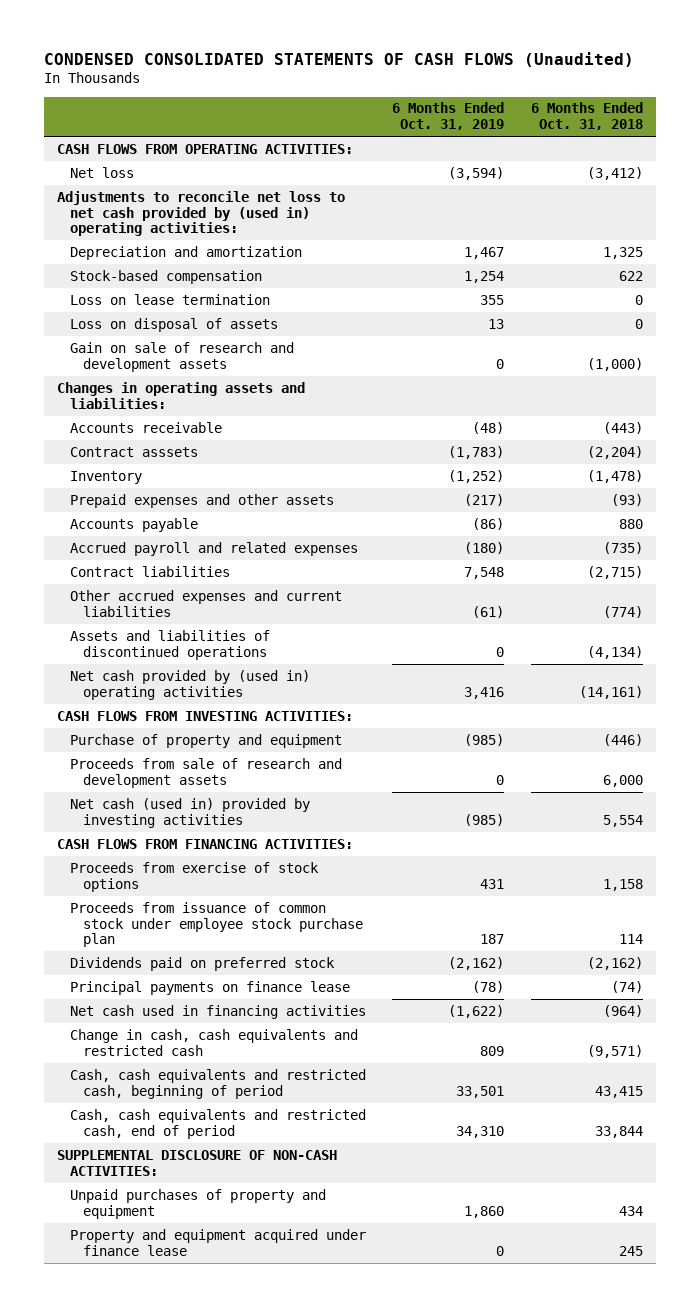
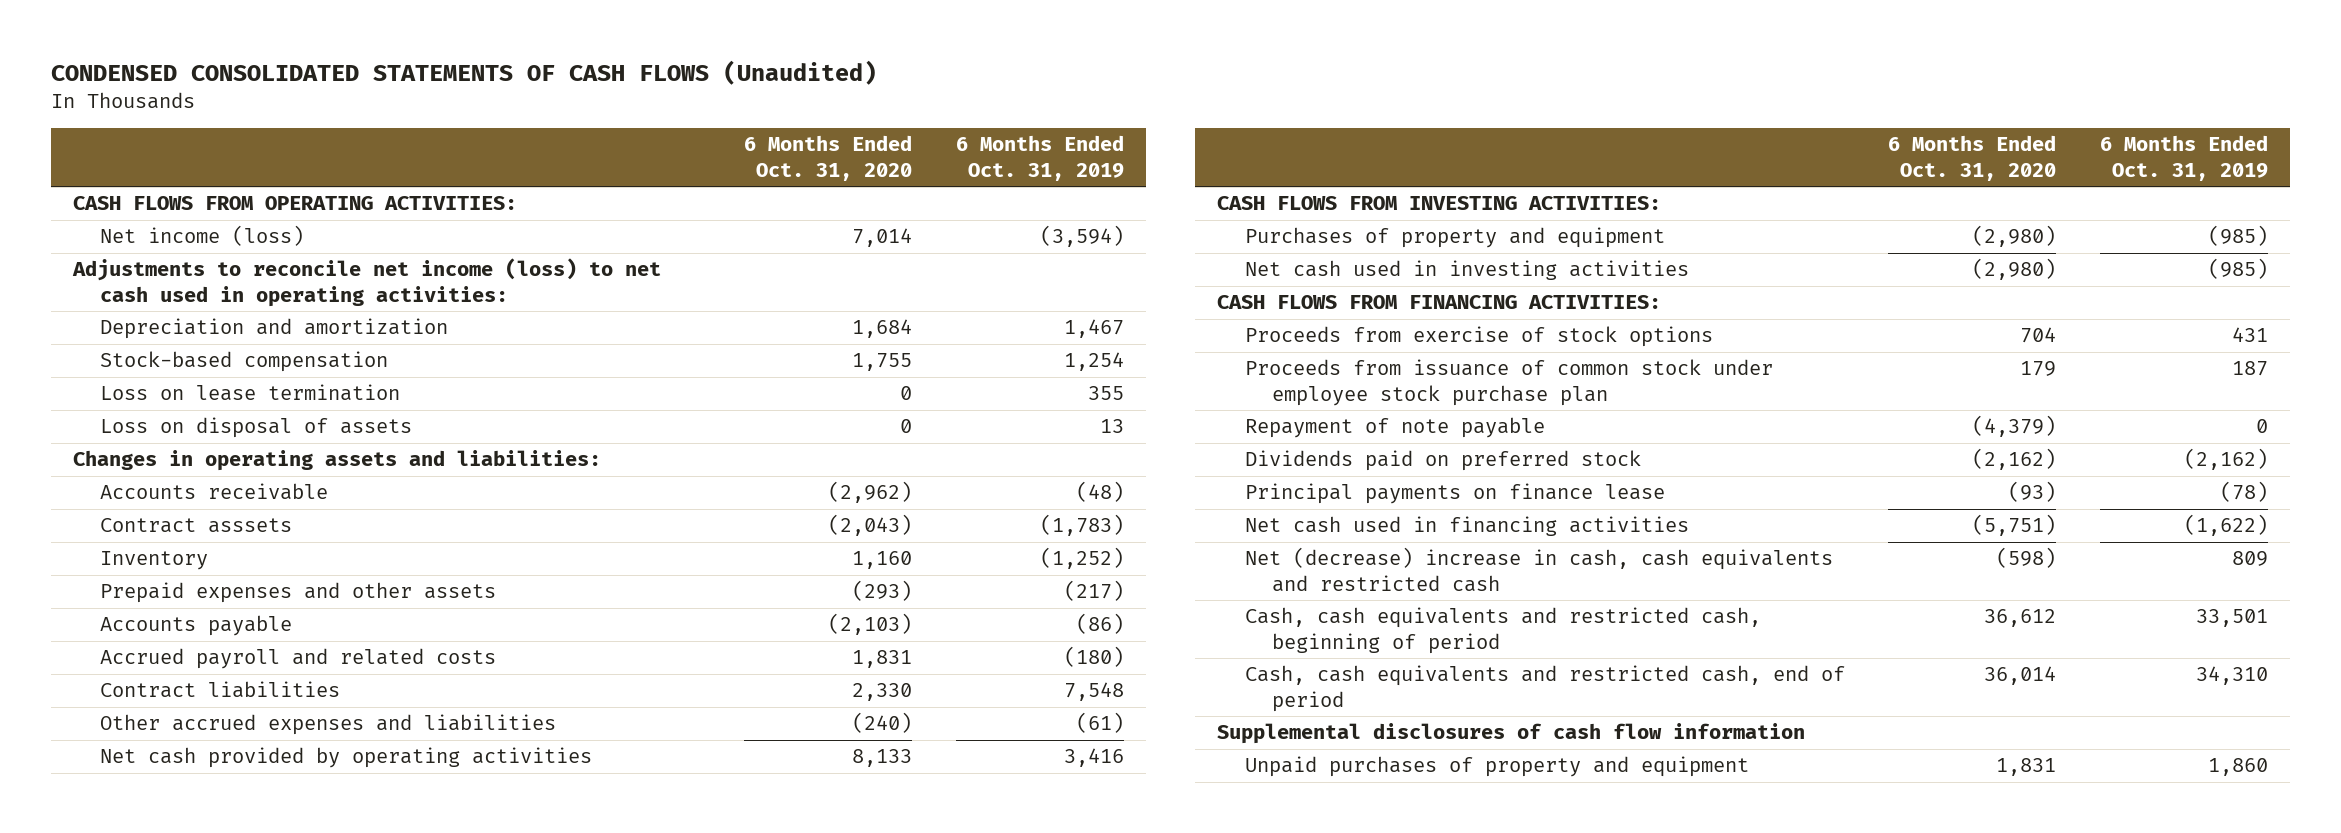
- | 6 Months Ended Oct. 31, 2019 | 6 Months Ended Oct. 31, 2018
+ | 6 Months Ended Oct. 31, 2020 | 6 Months Ended Oct. 31, 2019
- Net loss | (3,594) | (3,412)
- Adjustments to reconcile net loss to net cash provided by (used in) operating activities:
+ Net income (loss) | 7,014 | (3,594)
+ Adjustments to reconcile net income (loss) to net cash used in operating activities:
- Gain on sale of research and development assets | 0 | (1,000)
- Accrued payroll and related expenses | (180) | (735)
+ Accrued payroll and related costs | 1,831 | (180)
- Other accrued expenses and current liabilities | (61) | (774)
- Assets and liabilities of discontinued operations | 0 | (4,134)
- Net cash provided by (used in) operating activities | 3,416 | (14,161)
+ Other accrued expenses and liabilities | (240) | (61)
+ Net cash provided by operating activities | 8,133 | 3,416
- Purchase of property and equipment | (985) | (446)
- Proceeds from sale of research and development assets | 0 | 6,000
- Net cash (used in) provided by investing activities | (985) | 5,554
+ Purchases of property and equipment | (2,980) | (985)
+ Net cash used in investing activities | (2,980) | (985)
+ Repayment of note payable | (4,379) | 0
- Change in cash, cash equivalents and restricted cash | 809 | (9,571)
+ Net (decrease) increase in cash, cash equivalents and restricted cash | (598) | 809
- SUPPLEMENTAL DISCLOSURE OF NON-CASH ACTIVITIES:
+ Supplemental disclosures of cash flow information
- Property and equipment acquired under finance lease | 0 | 245

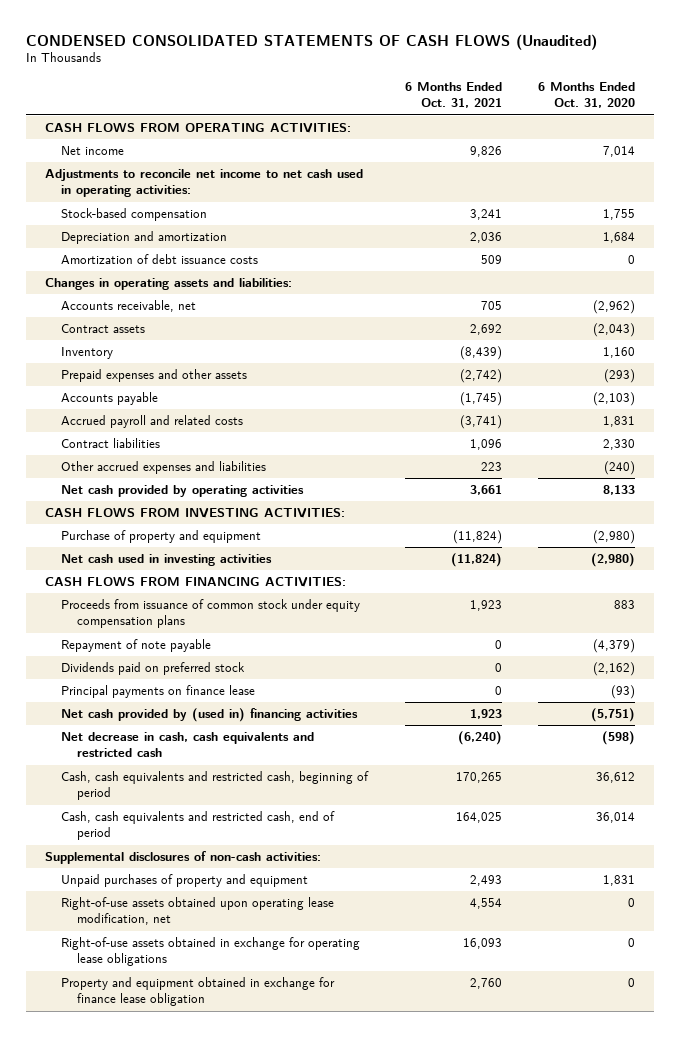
- | 6 Months Ended Oct. 31, 2020 | 6 Months Ended Oct. 31, 2019
+ | 6 Months Ended Oct. 31, 2021 | 6 Months Ended Oct. 31, 2020
- Net income (loss) | 7,014 | (3,594)
- Adjustments to reconcile net income (loss) to net cash used in operating activities:
+ Net income | 9,826 | 7,014
+ Adjustments to reconcile net income to net cash used in operating activities:
- Loss on lease termination | 0 | 355
- Loss on disposal of assets | 0 | 13
moved down: Depreciation and amortization | 2,036 | 1,684
+ Amortization of debt issuance costs | 509 | 0
- Accounts receivable | (2,962) | (48)
- Contract asssets | (2,043) | (1,783)
+ Accounts receivable, net | 705 | (2,962)
+ Contract assets | 2,692 | (2,043)
- Purchases of property and equipment | (2,980) | (985)
+ Purchase of property and equipment | (11,824) | (2,980)
- Proceeds from exercise of stock options | 704 | 431
- Proceeds from issuance of common stock under employee stock purchase plan | 179 | 187
+ Proceeds from issuance of common stock under equity compensation plans | 1,923 | 883
- Net cash used in financing activities | (5,751) | (1,622)
- Net (decrease) increase in cash, cash equivalents and restricted cash | (598) | 809
+ Net cash provided by (used in) financing activities | 1,923 | (5,751)
+ Net decrease in cash, cash equivalents and restricted cash | (6,240) | (598)
- Supplemental disclosures of cash flow information
+ Supplemental disclosures of non-cash activities:
+ Right-of-use assets obtained upon operating lease modification, net | 4,554 | 0
+ Right-of-use assets obtained in exchange for operating lease obligations | 16,093 | 0
+ Property and equipment obtained in exchange for finance lease obligation | 2,760 | 0

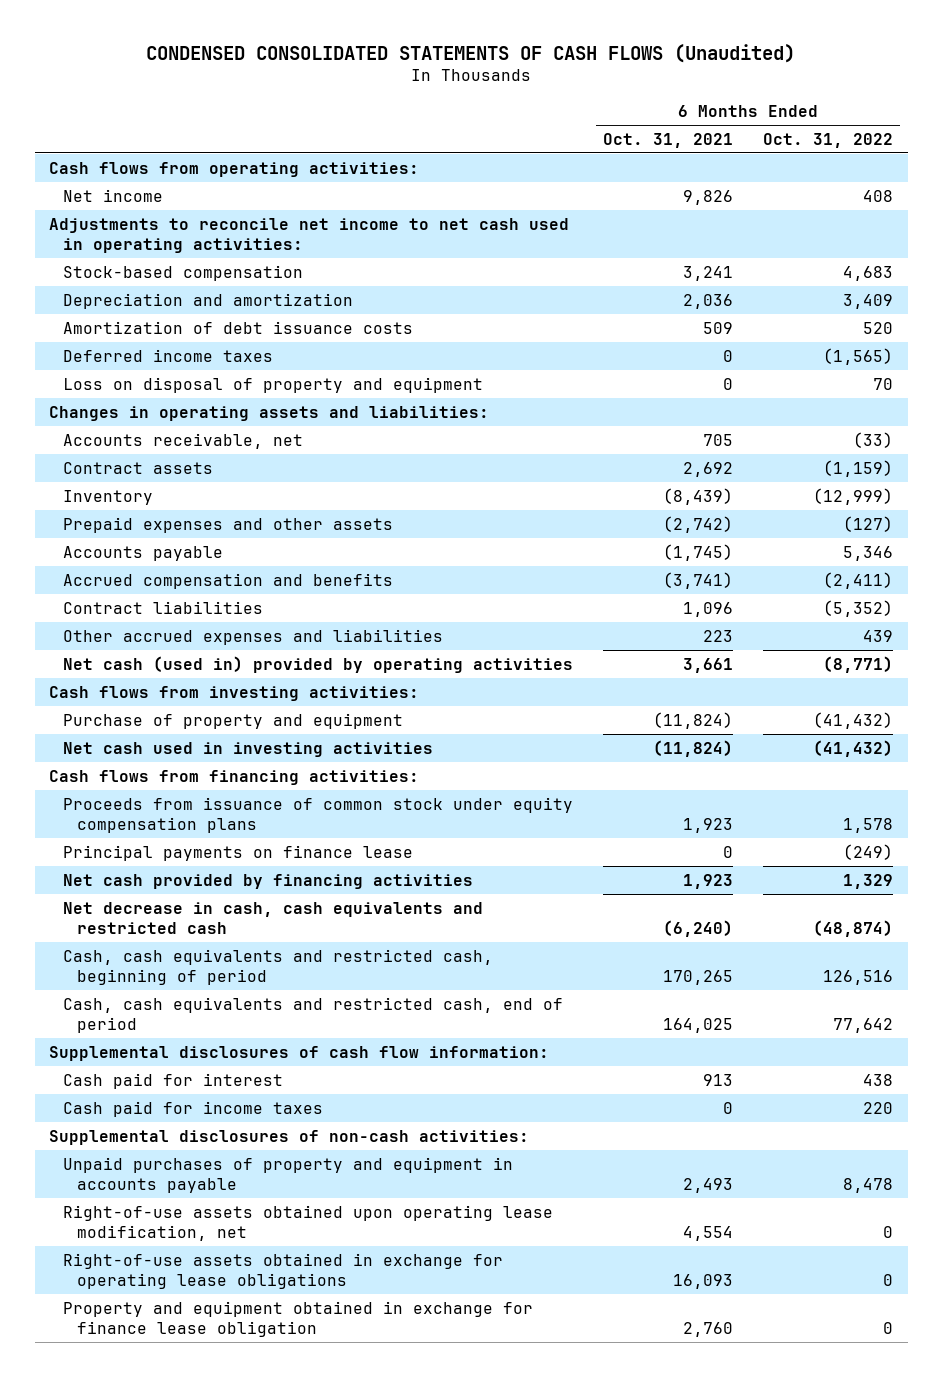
- | 6 Months Ended Oct. 31, 2021 | 6 Months Ended Oct. 31, 2020
+ | 6 Months Ended Oct. 31, 2021 | 6 Months Ended Oct. 31, 2022
- CASH FLOWS FROM OPERATING ACTIVITIES:
+ Cash flows from operating activities:
+ Deferred income taxes | 0 | (1,565)
+ Loss on disposal of property and equipment | 0 | 70
- Accrued payroll and related costs | (3,741) | 1,831
+ Accrued compensation and benefits | (3,741) | (2,411)
- Net cash provided by operating activities | 3,661 | 8,133
- CASH FLOWS FROM INVESTING ACTIVITIES:
+ Net cash (used in) provided by operating activities | 3,661 | (8,771)
+ Cash flows from investing activities:
- CASH FLOWS FROM FINANCING ACTIVITIES:
+ Cash flows from financing activities:
- Repayment of note payable | 0 | (4,379)
- Dividends paid on preferred stock | 0 | (2,162)
- Net cash provided by (used in) financing activities | 1,923 | (5,751)
+ Net cash provided by financing activities | 1,923 | 1,329
+ Supplemental disclosures of cash flow information:
+ Cash paid for interest | 913 | 438
+ Cash paid for income taxes | 0 | 220
- Unpaid purchases of property and equipment | 2,493 | 1,831
+ Unpaid purchases of property and equipment in accounts payable | 2,493 | 8,478

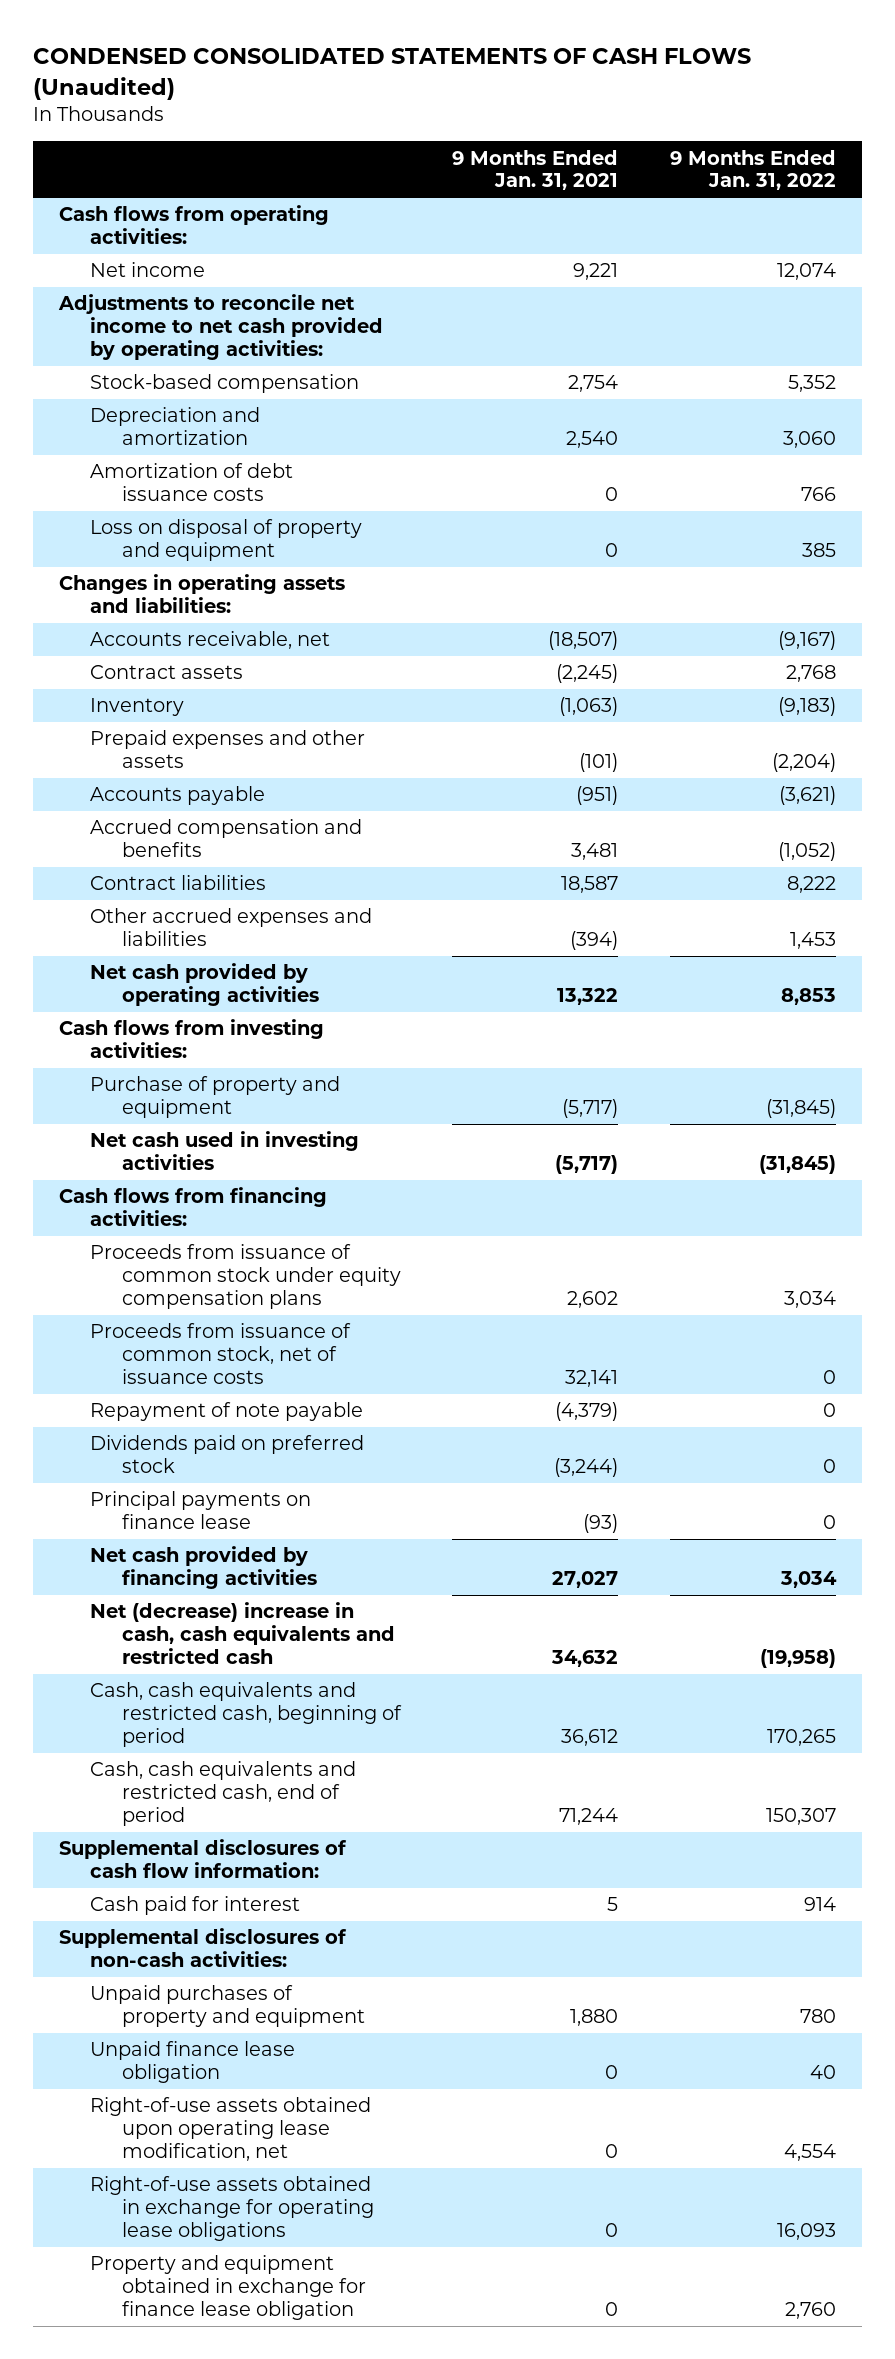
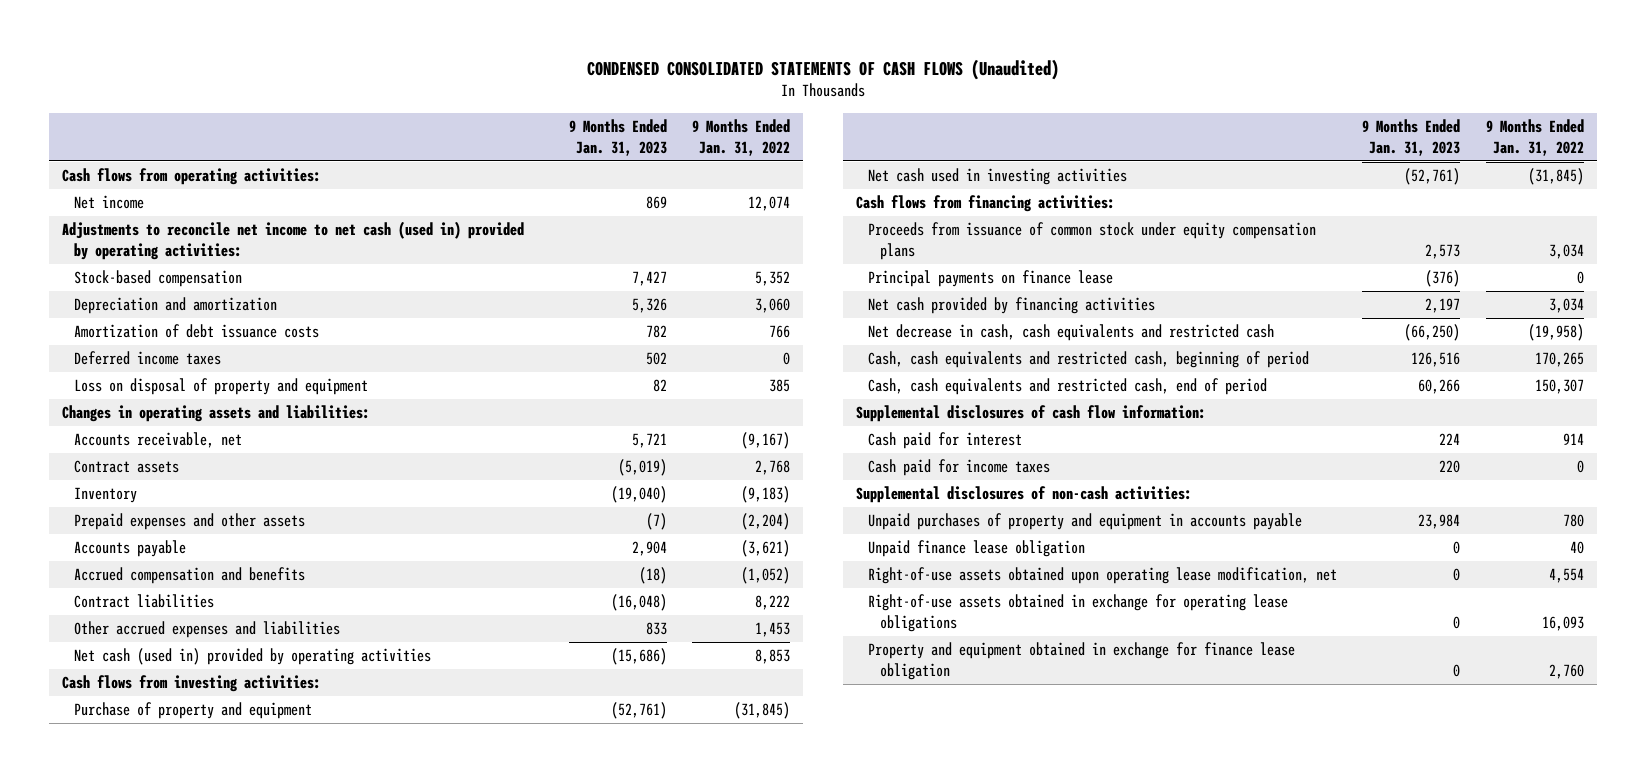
- | 9 Months Ended Jan. 31, 2021 | 9 Months Ended Jan. 31, 2022
+ | 9 Months Ended Jan. 31, 2023 | 9 Months Ended Jan. 31, 2022
- Adjustments to reconcile net income to net cash provided by operating activities:
+ Adjustments to reconcile net income to net cash (used in) provided by operating activities:
+ Deferred income taxes | 502 | 0
- Net cash provided by operating activities | 13,322 | 8,853
+ Net cash (used in) provided by operating activities | (15,686) | 8,853
- Proceeds from issuance of common stock, net of issuance costs | 32,141 | 0
- Repayment of note payable | (4,379) | 0
- Dividends paid on preferred stock | (3,244) | 0
- Net (decrease) increase in cash, cash equivalents and restricted cash | 34,632 | (19,958)
+ Net decrease in cash, cash equivalents and restricted cash | (66,250) | (19,958)
+ Cash paid for income taxes | 220 | 0
- Unpaid purchases of property and equipment | 1,880 | 780
+ Unpaid purchases of property and equipment in accounts payable | 23,984 | 780

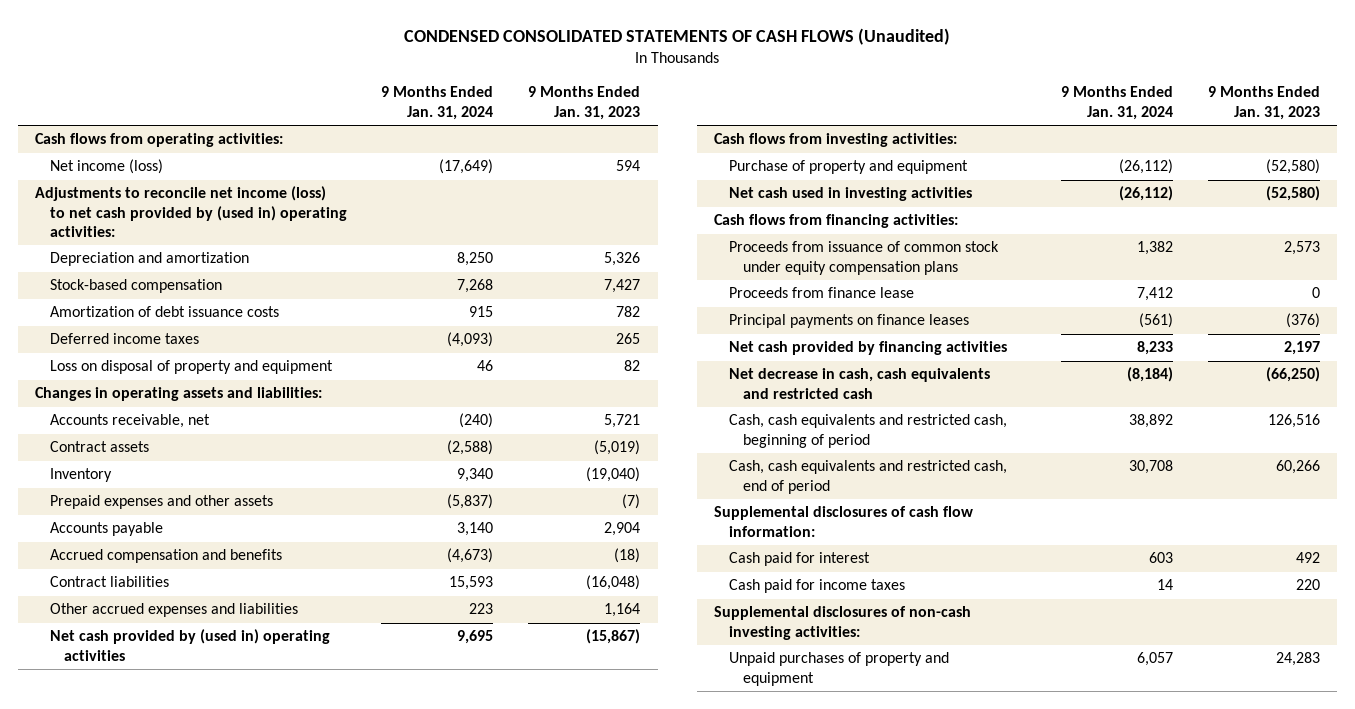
- | 9 Months Ended Jan. 31, 2023 | 9 Months Ended Jan. 31, 2022
+ | 9 Months Ended Jan. 31, 2024 | 9 Months Ended Jan. 31, 2023
- Net income | 869 | 12,074
- Adjustments to reconcile net income to net cash (used in) provided by operating activities:
+ Net income (loss) | (17,649) | 594
+ Adjustments to reconcile net income (loss) to net cash provided by (used in) operating activities:
moved down: Stock-based compensation | 7,268 | 7,427
- Deferred income taxes | 502 | 0
+ Deferred income taxes | (4,093) | 265
- Other accrued expenses and liabilities | 833 | 1,453
- Net cash (used in) provided by operating activities | (15,686) | 8,853
+ Other accrued expenses and liabilities | 223 | 1,164
+ Net cash provided by (used in) operating activities | 9,695 | (15,867)
- Purchase of property and equipment | (52,761) | (31,845)
- Net cash used in investing activities | (52,761) | (31,845)
+ Purchase of property and equipment | (26,112) | (52,580)
+ Net cash used in investing activities | (26,112) | (52,580)
- Principal payments on finance lease | (376) | 0
+ Proceeds from finance lease | 7,412 | 0
+ Principal payments on finance leases | (561) | (376)
- Cash paid for interest | 224 | 914
+ Cash paid for interest | 603 | 492
- Supplemental disclosures of non-cash activities:
- Unpaid purchases of property and equipment in accounts payable | 23,984 | 780
- Unpaid finance lease obligation | 0 | 40
- Right-of-use assets obtained upon operating lease modification, net | 0 | 4,554
- Right-of-use assets obtained in exchange for operating lease obligations | 0 | 16,093
- Property and equipment obtained in exchange for finance lease obligation | 0 | 2,760
+ Supplemental disclosures of non-cash investing activities:
+ Unpaid purchases of property and equipment | 6,057 | 24,283

